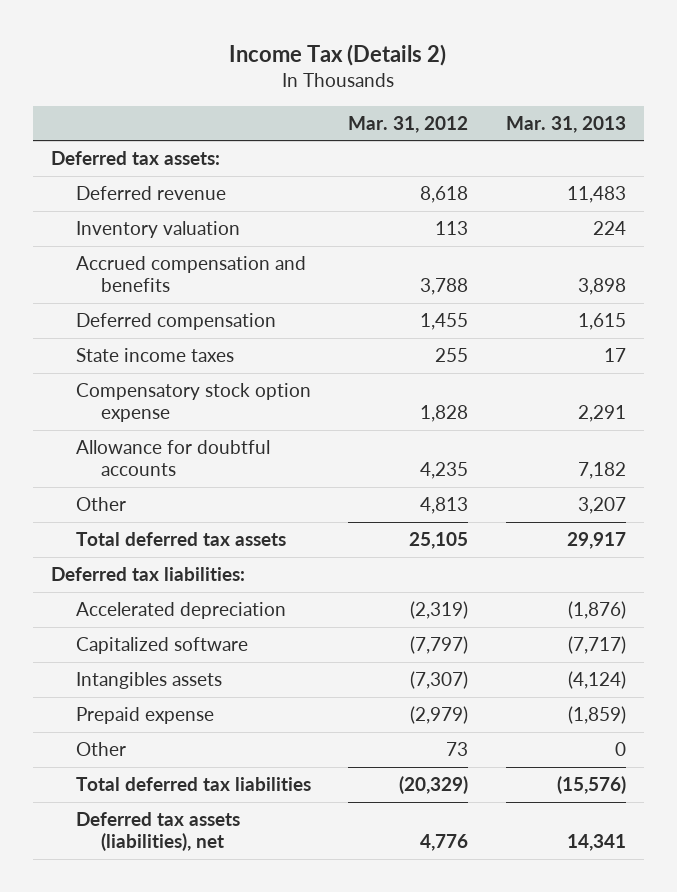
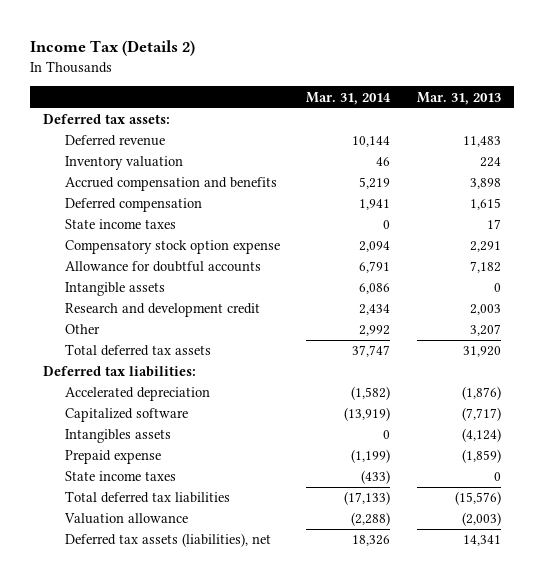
- | Mar. 31, 2012 | Mar. 31, 2013
+ | Mar. 31, 2014 | Mar. 31, 2013
+ Intangible assets | 6,086 | 0
+ Research and development credit | 2,434 | 2,003
- Total deferred tax assets | 25,105 | 29,917
+ Total deferred tax assets | 37,747 | 31,920
- Other | 73 | 0
+ State income taxes | (433) | 0
+ Valuation allowance | (2,288) | (2,003)

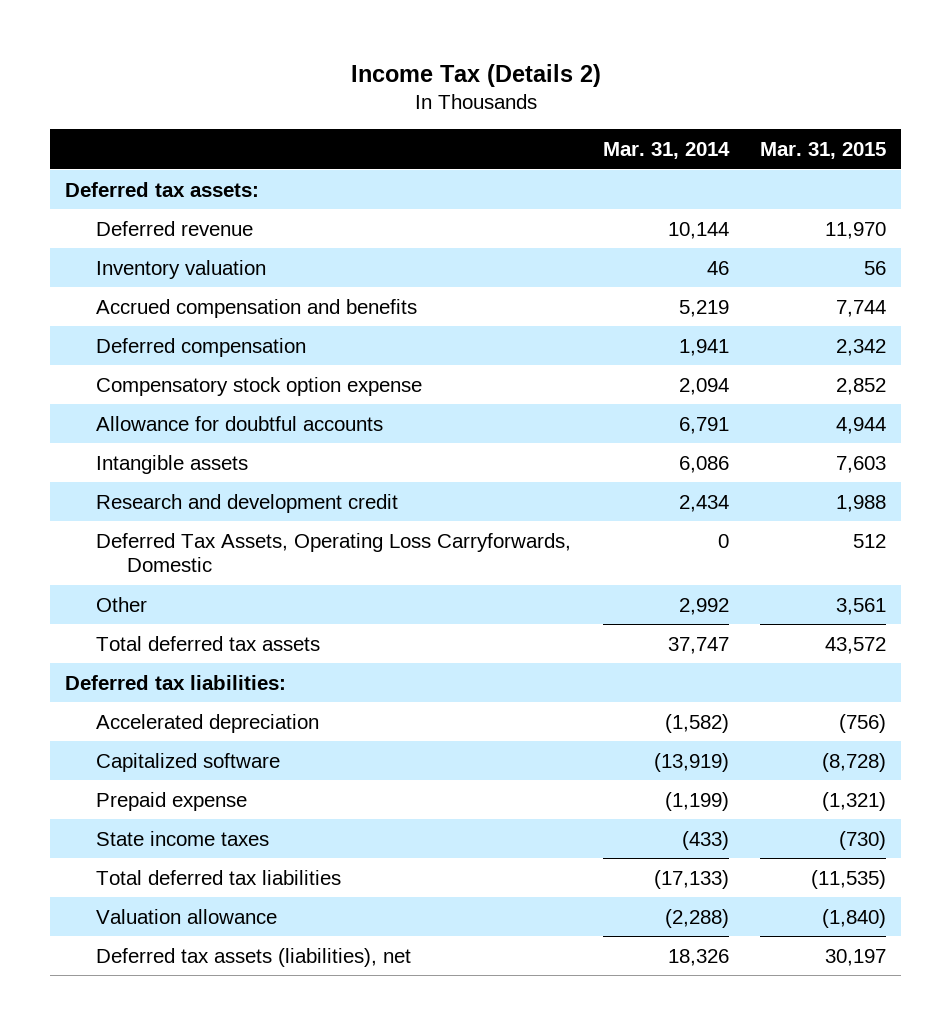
- | Mar. 31, 2014 | Mar. 31, 2013
+ | Mar. 31, 2014 | Mar. 31, 2015
- State income taxes | 0 | 17
+ Deferred Tax Assets, Operating Loss Carryforwards, Domestic | 0 | 512
- Intangibles assets | 0 | (4,124)

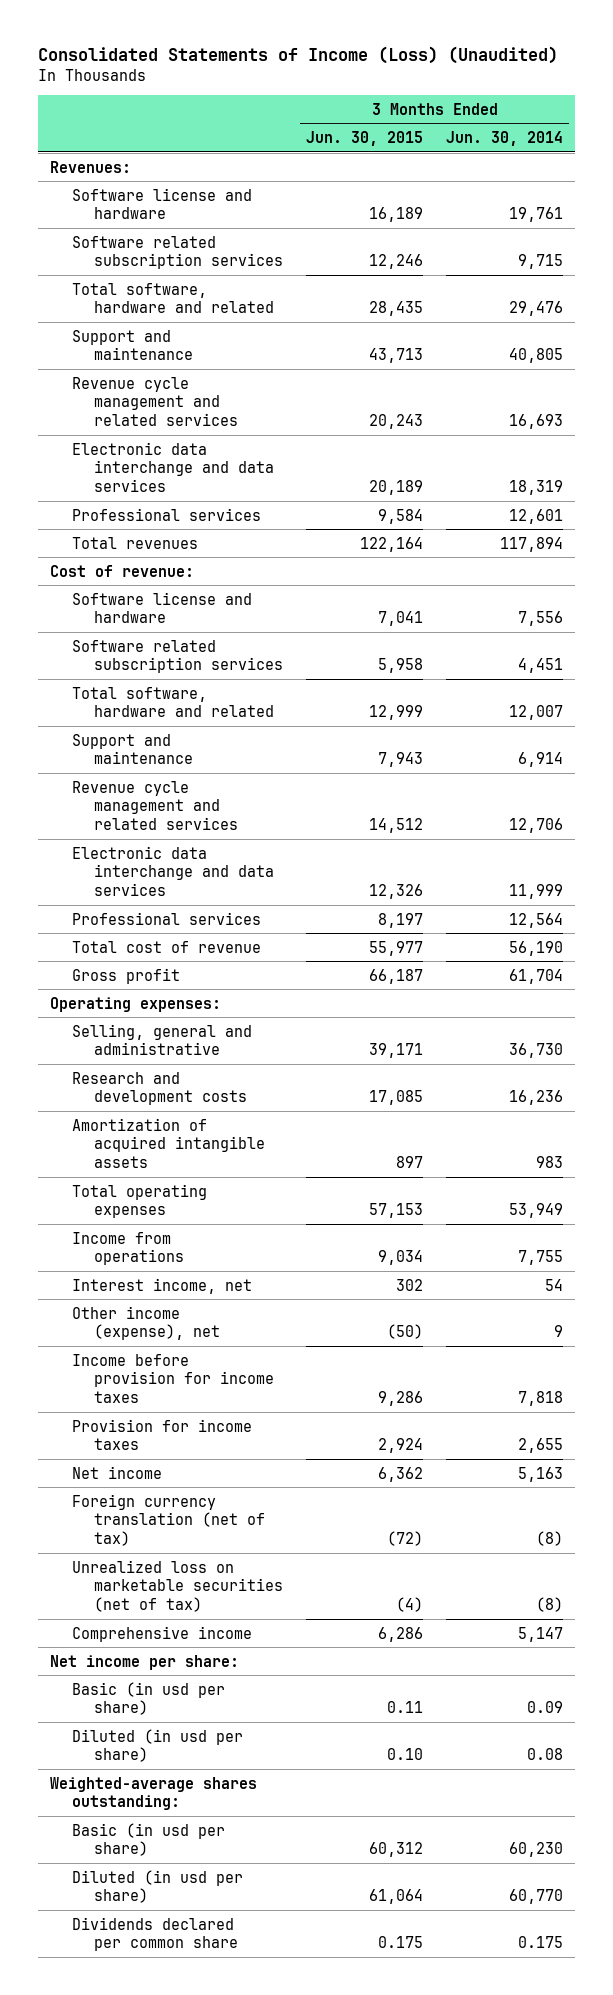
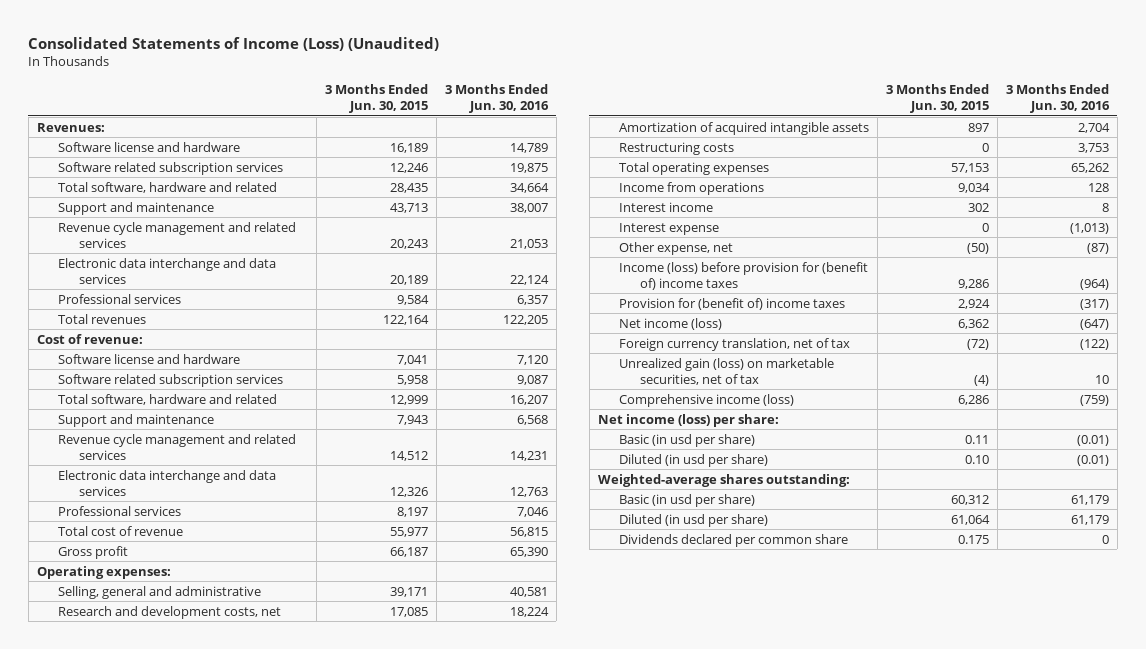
- | 3 Months Ended Jun. 30, 2015 | 3 Months Ended Jun. 30, 2014
+ | 3 Months Ended Jun. 30, 2015 | 3 Months Ended Jun. 30, 2016
- Research and development costs | 17,085 | 16,236
+ Research and development costs, net | 17,085 | 18,224
+ Restructuring costs | 0 | 3,753
- Interest income, net | 302 | 54
- Other income (expense), net | (50) | 9
- Income before provision for income taxes | 9,286 | 7,818
- Provision for income taxes | 2,924 | 2,655
- Net income | 6,362 | 5,163
- Foreign currency translation (net of tax) | (72) | (8)
- Unrealized loss on marketable securities (net of tax) | (4) | (8)
- Comprehensive income | 6,286 | 5,147
- Net income per share:
+ Interest income | 302 | 8
+ Interest expense | 0 | (1,013)
+ Other expense, net | (50) | (87)
+ Income (loss) before provision for (benefit of) income taxes | 9,286 | (964)
+ Provision for (benefit of) income taxes | 2,924 | (317)
+ Net income (loss) | 6,362 | (647)
+ Foreign currency translation, net of tax | (72) | (122)
+ Unrealized gain (loss) on marketable securities, net of tax | (4) | 10
+ Comprehensive income (loss) | 6,286 | (759)
+ Net income (loss) per share:

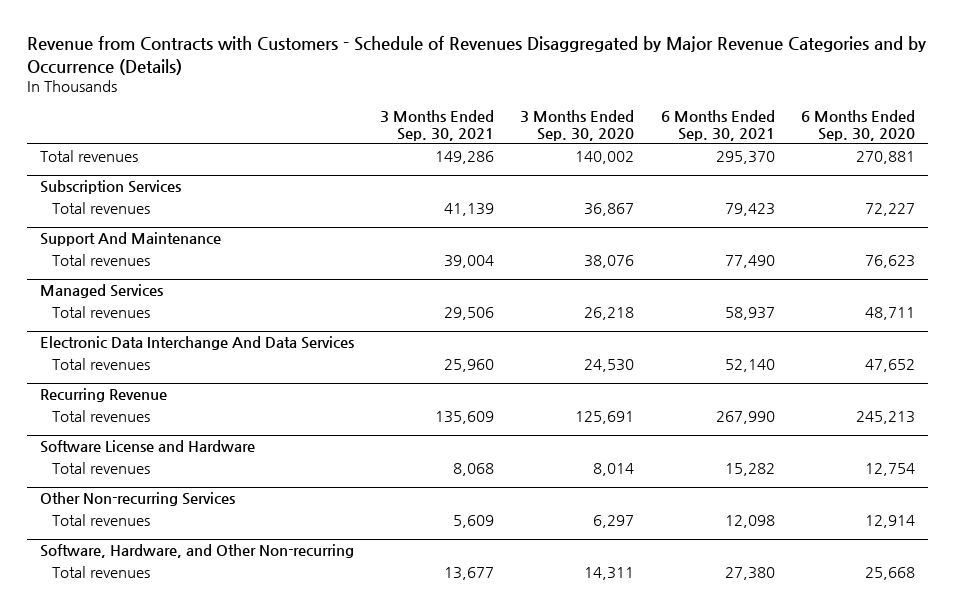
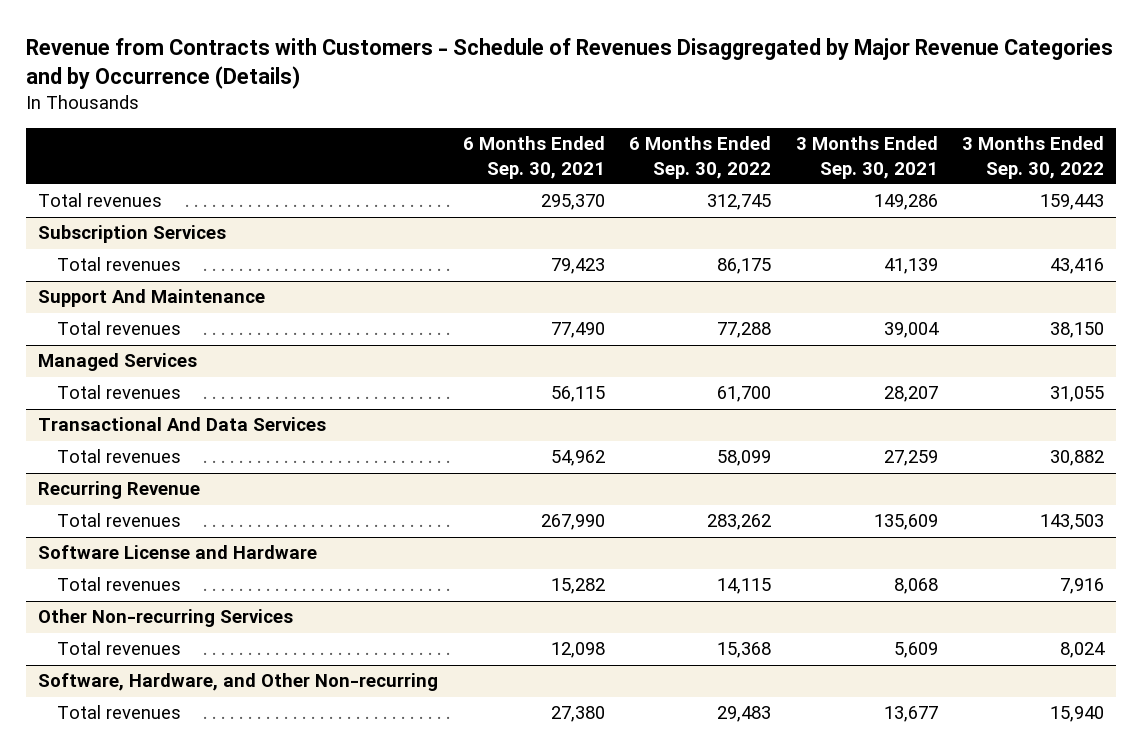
- | 3 Months Ended Sep. 30, 2021 | 3 Months Ended Sep. 30, 2020 | 6 Months Ended Sep. 30, 2021 | 6 Months Ended Sep. 30, 2020
+ | 6 Months Ended Sep. 30, 2021 | 6 Months Ended Sep. 30, 2022 | 3 Months Ended Sep. 30, 2021 | 3 Months Ended Sep. 30, 2022
@ Managed Services
- Total revenues | 29,506 | 26,218 | 58,937 | 48,711
- Electronic Data Interchange And Data Services
- Total revenues | 25,960 | 24,530 | 52,140 | 47,652
@ Managed Services
+ Total revenues | 56,115 | 61,700 | 28,207 | 31,055
+ Transactional And Data Services
+ Total revenues | 54,962 | 58,099 | 27,259 | 30,882

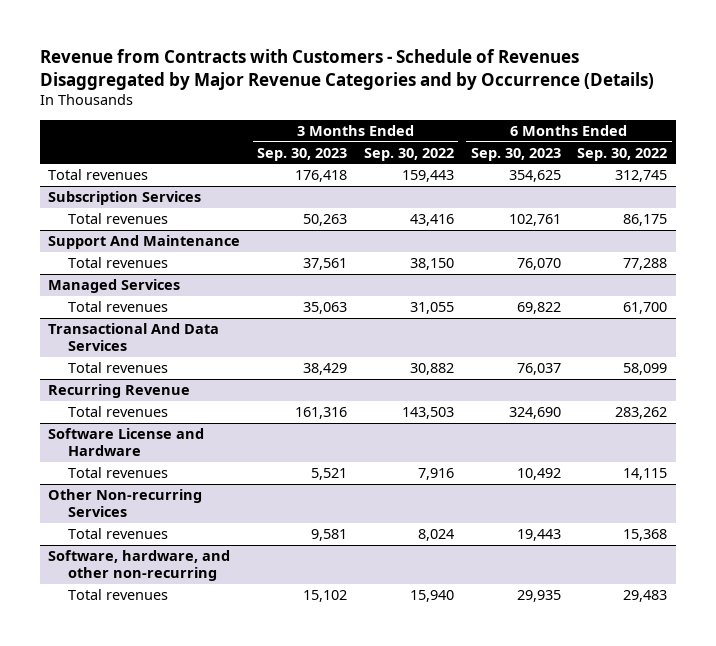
- | 6 Months Ended Sep. 30, 2021 | 6 Months Ended Sep. 30, 2022 | 3 Months Ended Sep. 30, 2021 | 3 Months Ended Sep. 30, 2022
+ | 3 Months Ended Sep. 30, 2023 | 3 Months Ended Sep. 30, 2022 | 6 Months Ended Sep. 30, 2023 | 6 Months Ended Sep. 30, 2022
- Software, Hardware, and Other Non-recurring
+ Software, hardware, and other non-recurring

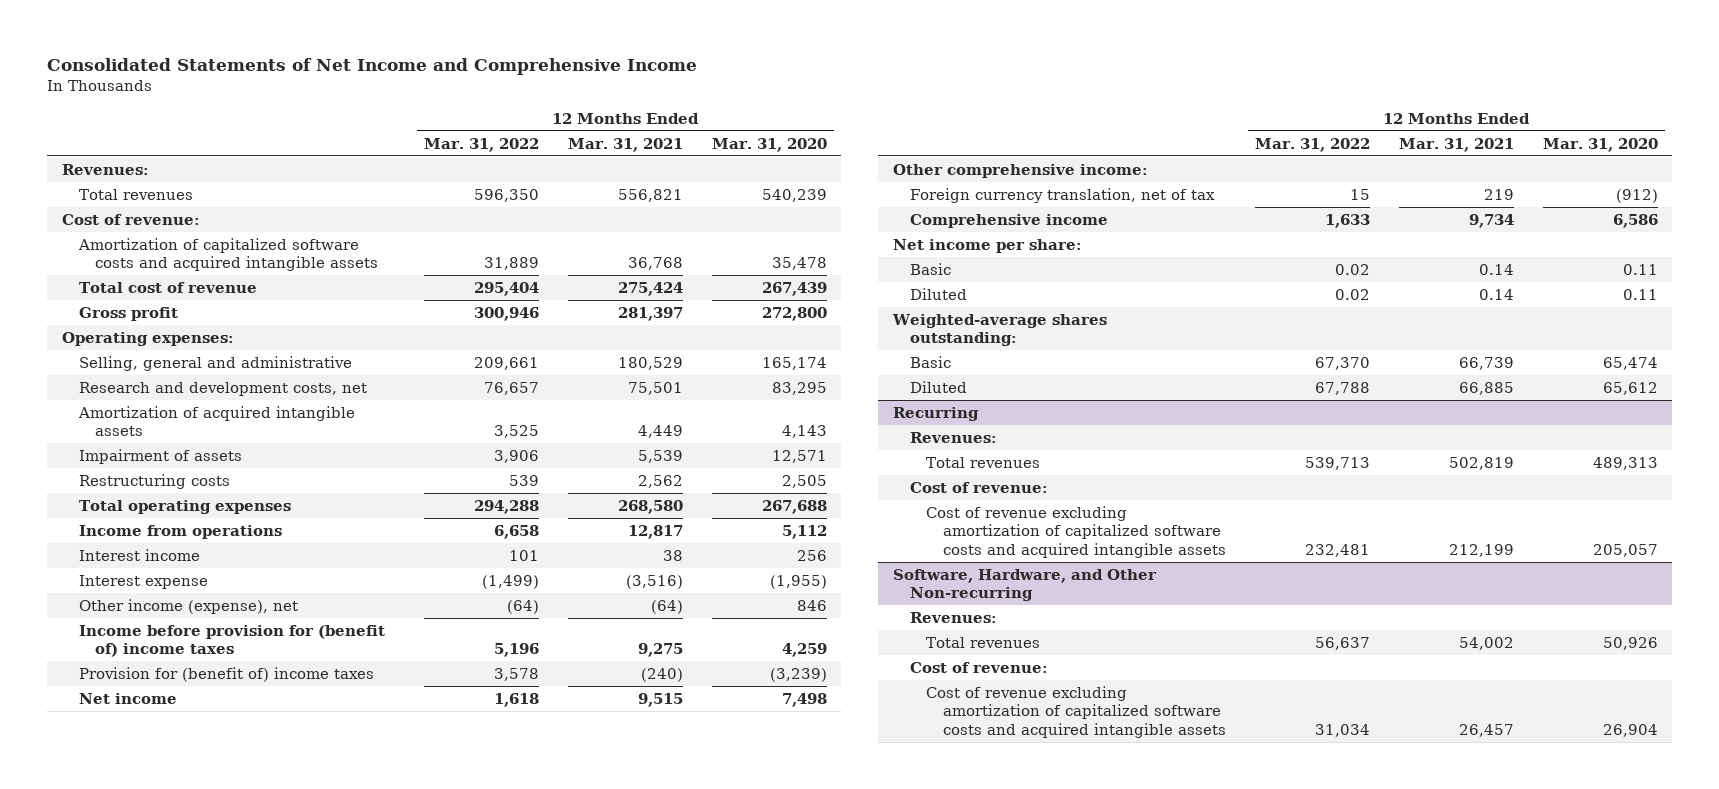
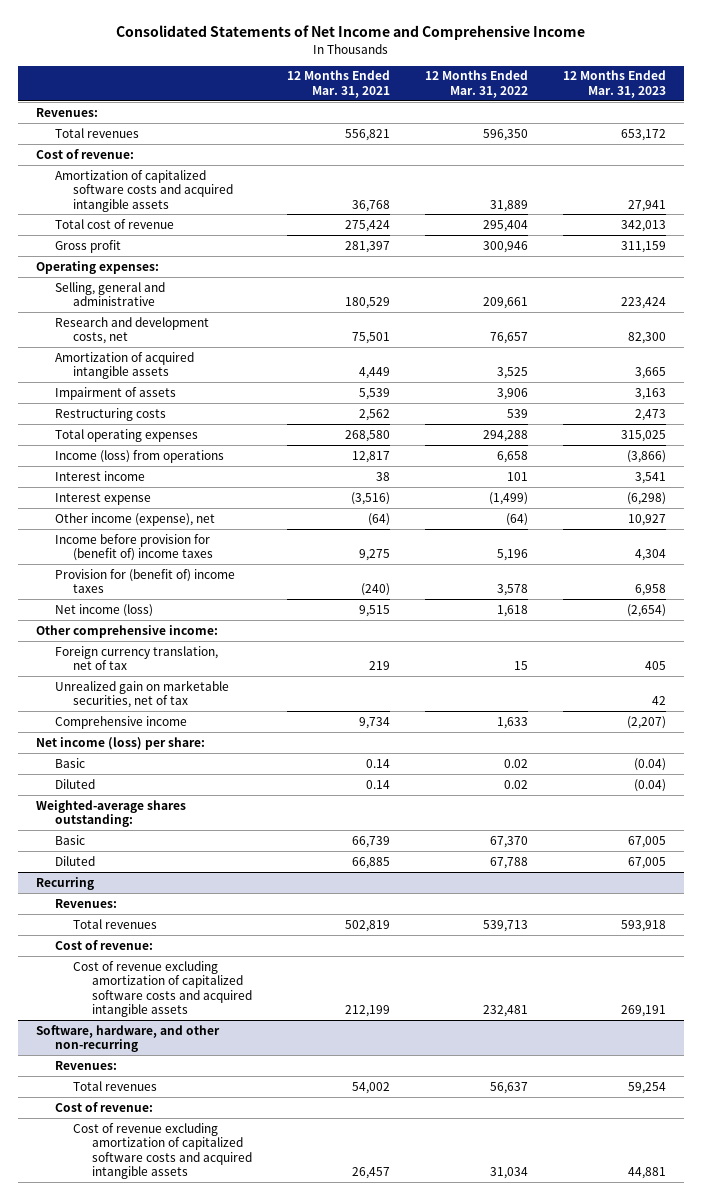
- | 12 Months Ended Mar. 31, 2022 | 12 Months Ended Mar. 31, 2021 | 12 Months Ended Mar. 31, 2020
+ | 12 Months Ended Mar. 31, 2021 | 12 Months Ended Mar. 31, 2022 | 12 Months Ended Mar. 31, 2023
- Income from operations | 6,658 | 12,817 | 5,112
+ Income (loss) from operations | 12,817 | 6,658 | (3,866)
- Net income | 1,618 | 9,515 | 7,498
+ Net income (loss) | 9,515 | 1,618 | (2,654)
+ Unrealized gain on marketable securities, net of tax | | | 42
- Net income per share:
+ Net income (loss) per share:
- Software, Hardware, and Other Non-recurring
+ Software, hardware, and other non-recurring

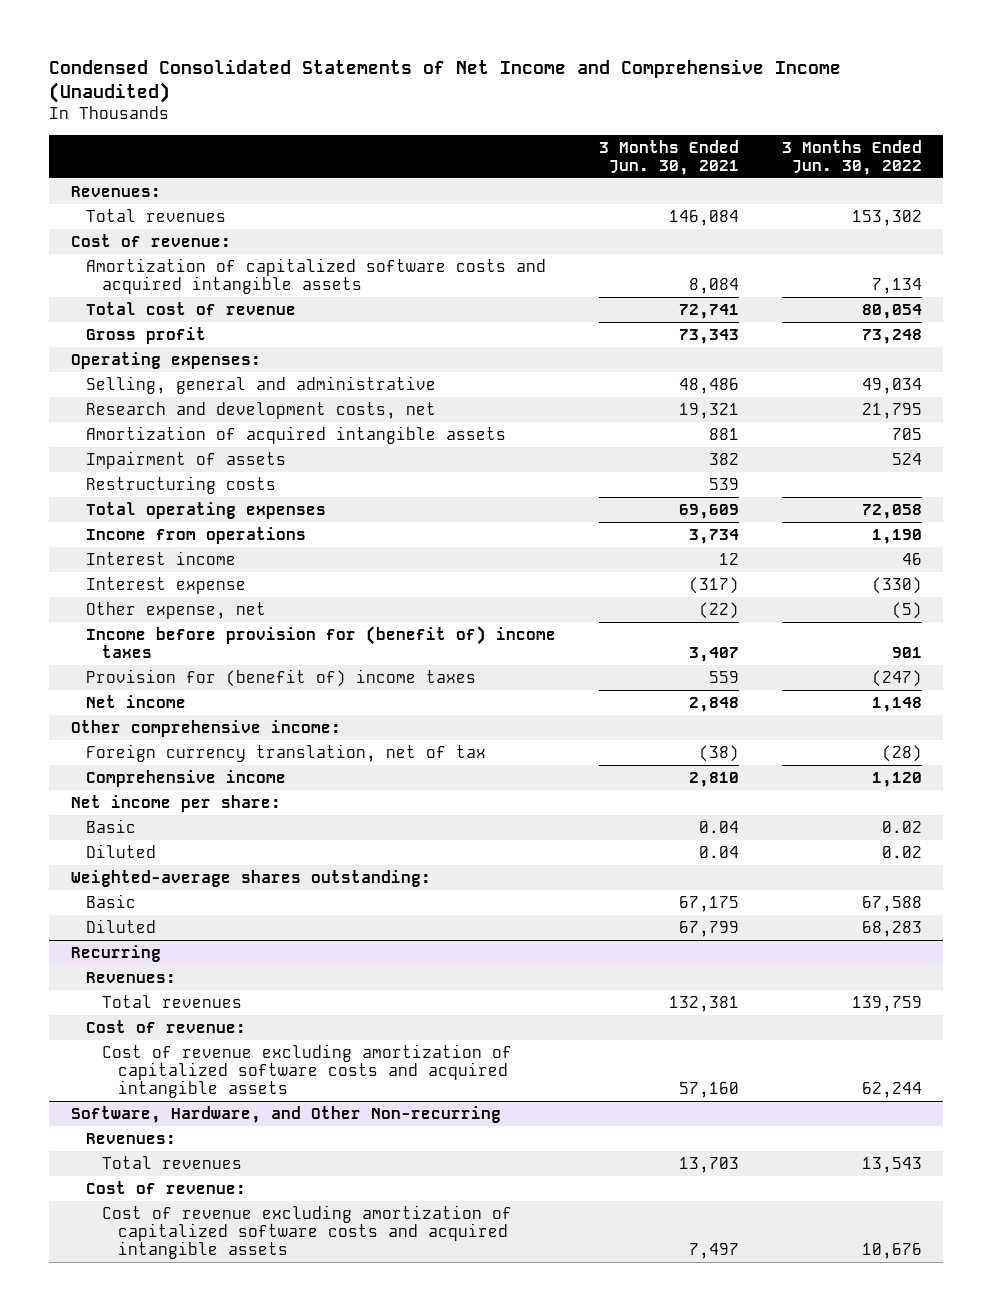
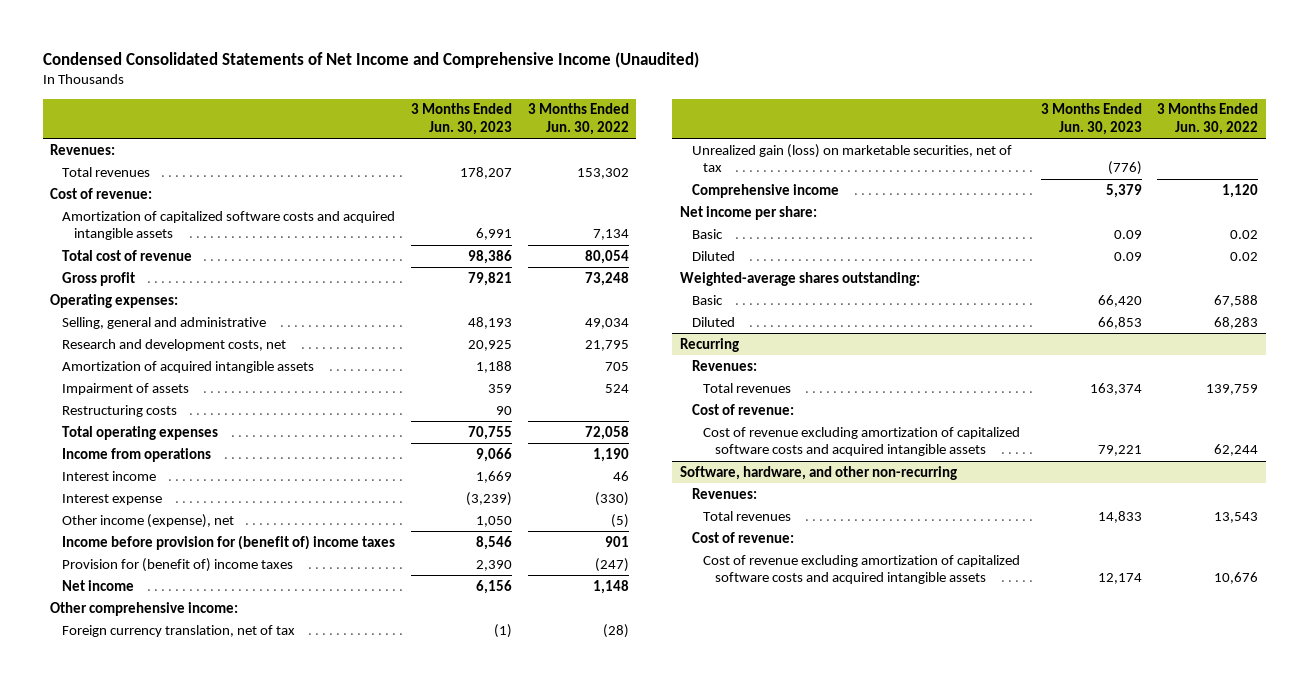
- | 3 Months Ended Jun. 30, 2021 | 3 Months Ended Jun. 30, 2022
+ | 3 Months Ended Jun. 30, 2023 | 3 Months Ended Jun. 30, 2022
- Other expense, net | (22) | (5)
+ Other income (expense), net | 1,050 | (5)
+ Unrealized gain (loss) on marketable securities, net of tax | (776) |
- Software, Hardware, and Other Non-recurring
+ Software, hardware, and other non-recurring

